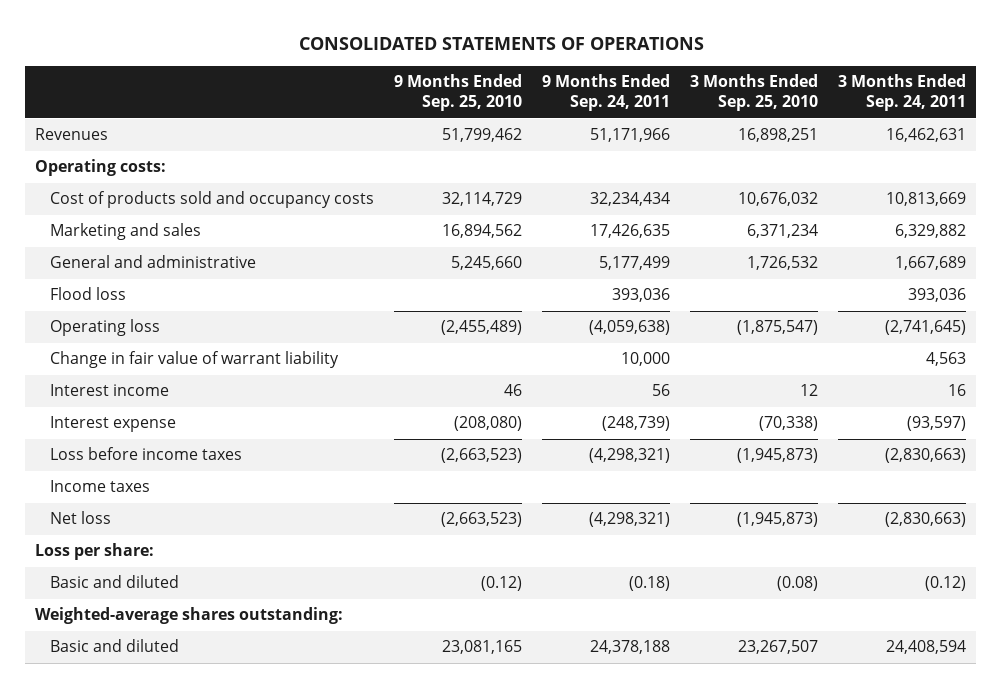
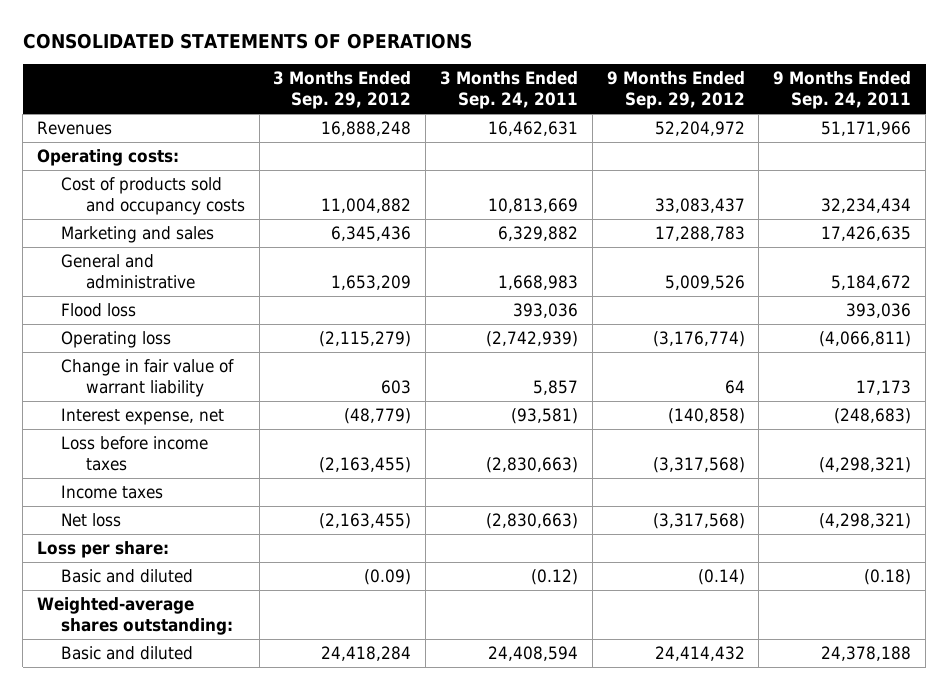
- | 9 Months Ended Sep. 25, 2010 | 9 Months Ended Sep. 24, 2011 | 3 Months Ended Sep. 25, 2010 | 3 Months Ended Sep. 24, 2011
+ | 3 Months Ended Sep. 29, 2012 | 3 Months Ended Sep. 24, 2011 | 9 Months Ended Sep. 29, 2012 | 9 Months Ended Sep. 24, 2011
- General and administrative | 5,245,660 | 5,177,499 | 1,726,532 | 1,667,689
+ General and administrative | 1,653,209 | 1,668,983 | 5,009,526 | 5,184,672
- Operating loss | (2,455,489) | (4,059,638) | (1,875,547) | (2,741,645)
- Change in fair value of warrant liability | | 10,000 | | 4,563
- Interest income | 46 | 56 | 12 | 16
- Interest expense | (208,080) | (248,739) | (70,338) | (93,597)
+ Operating loss | (2,115,279) | (2,742,939) | (3,176,774) | (4,066,811)
+ Change in fair value of warrant liability | 603 | 5,857 | 64 | 17,173
+ Interest expense, net | (48,779) | (93,581) | (140,858) | (248,683)

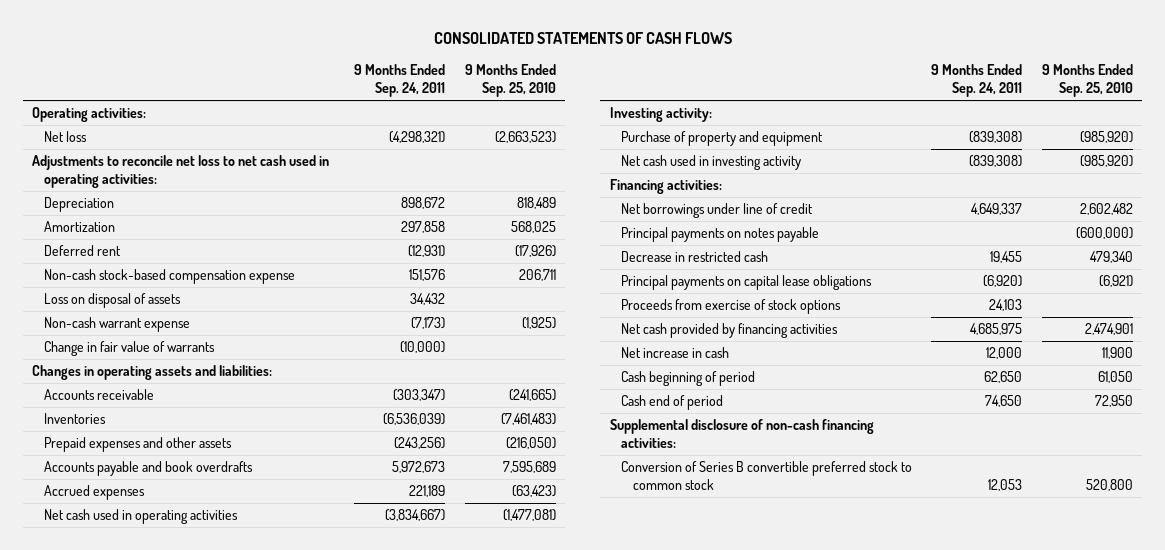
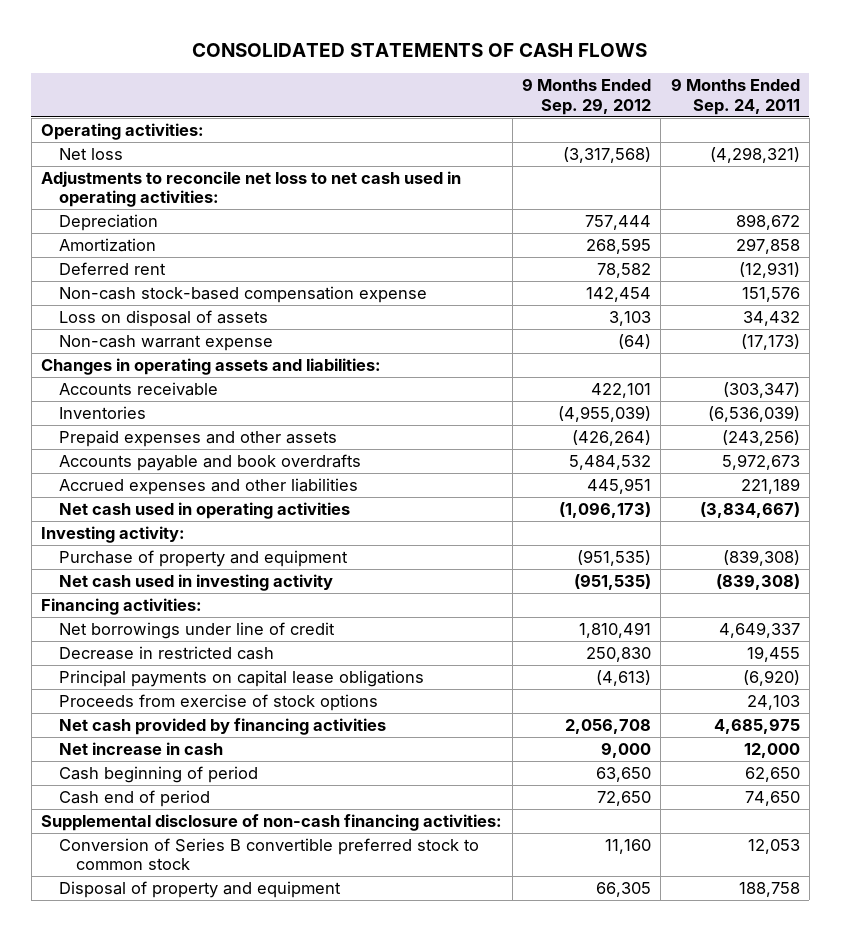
- | 9 Months Ended Sep. 24, 2011 | 9 Months Ended Sep. 25, 2010
+ | 9 Months Ended Sep. 29, 2012 | 9 Months Ended Sep. 24, 2011
- Non-cash warrant expense | (7,173) | (1,925)
- Change in fair value of warrants | (10,000) |
+ Non-cash warrant expense | (64) | (17,173)
- Accrued expenses | 221,189 | (63,423)
+ Accrued expenses and other liabilities | 445,951 | 221,189
- Principal payments on notes payable | | (600,000)
+ Disposal of property and equipment | 66,305 | 188,758

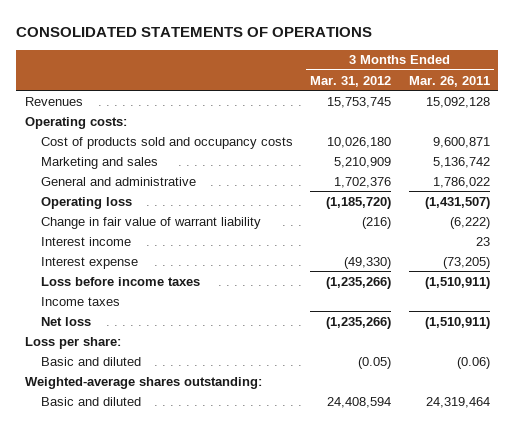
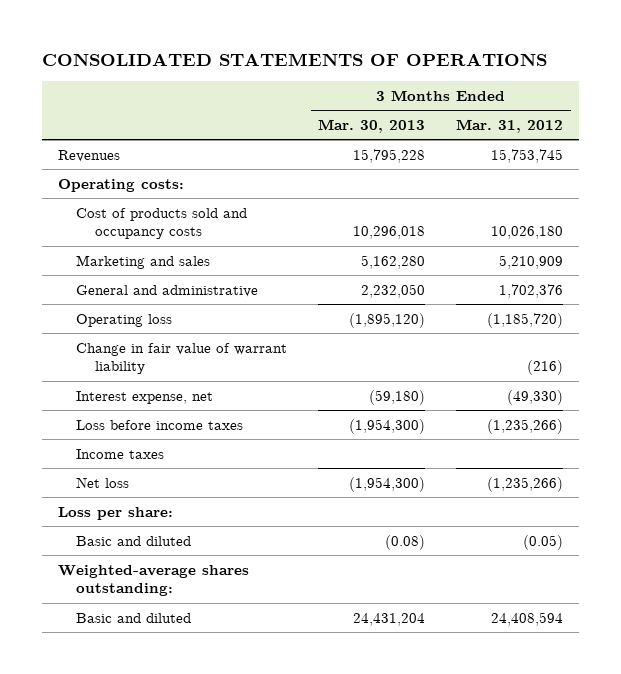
- | 3 Months Ended Mar. 31, 2012 | 3 Months Ended Mar. 26, 2011
+ | 3 Months Ended Mar. 30, 2013 | 3 Months Ended Mar. 31, 2012
- Interest income | | 23
- Interest expense | (49,330) | (73,205)
+ Interest expense, net | (59,180) | (49,330)

